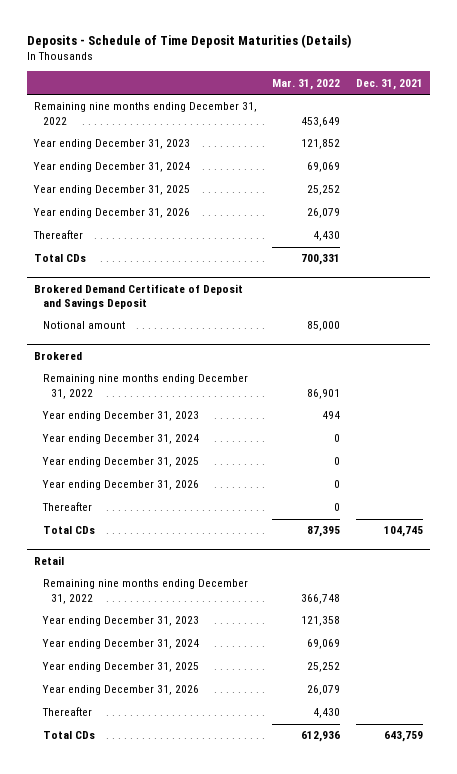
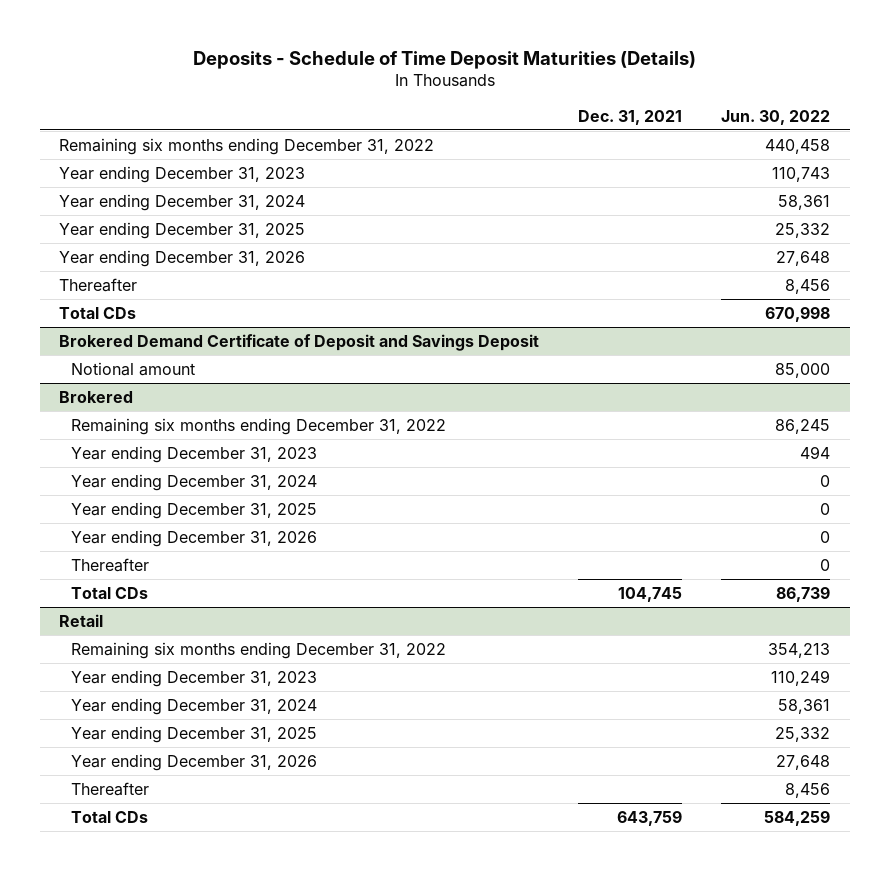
- | Mar. 31, 2022 | Dec. 31, 2021
+ | Dec. 31, 2021 | Jun. 30, 2022
- Remaining nine months ending December 31, 2022 | 453,649 |
+ Remaining six months ending December 31, 2022 | | 440,458
@ Brokered
- Remaining nine months ending December 31, 2022 | 86,901 |
+ Remaining six months ending December 31, 2022 | | 86,245
@ Retail
- Remaining nine months ending December 31, 2022 | 366,748 |
+ Remaining six months ending December 31, 2022 | | 354,213

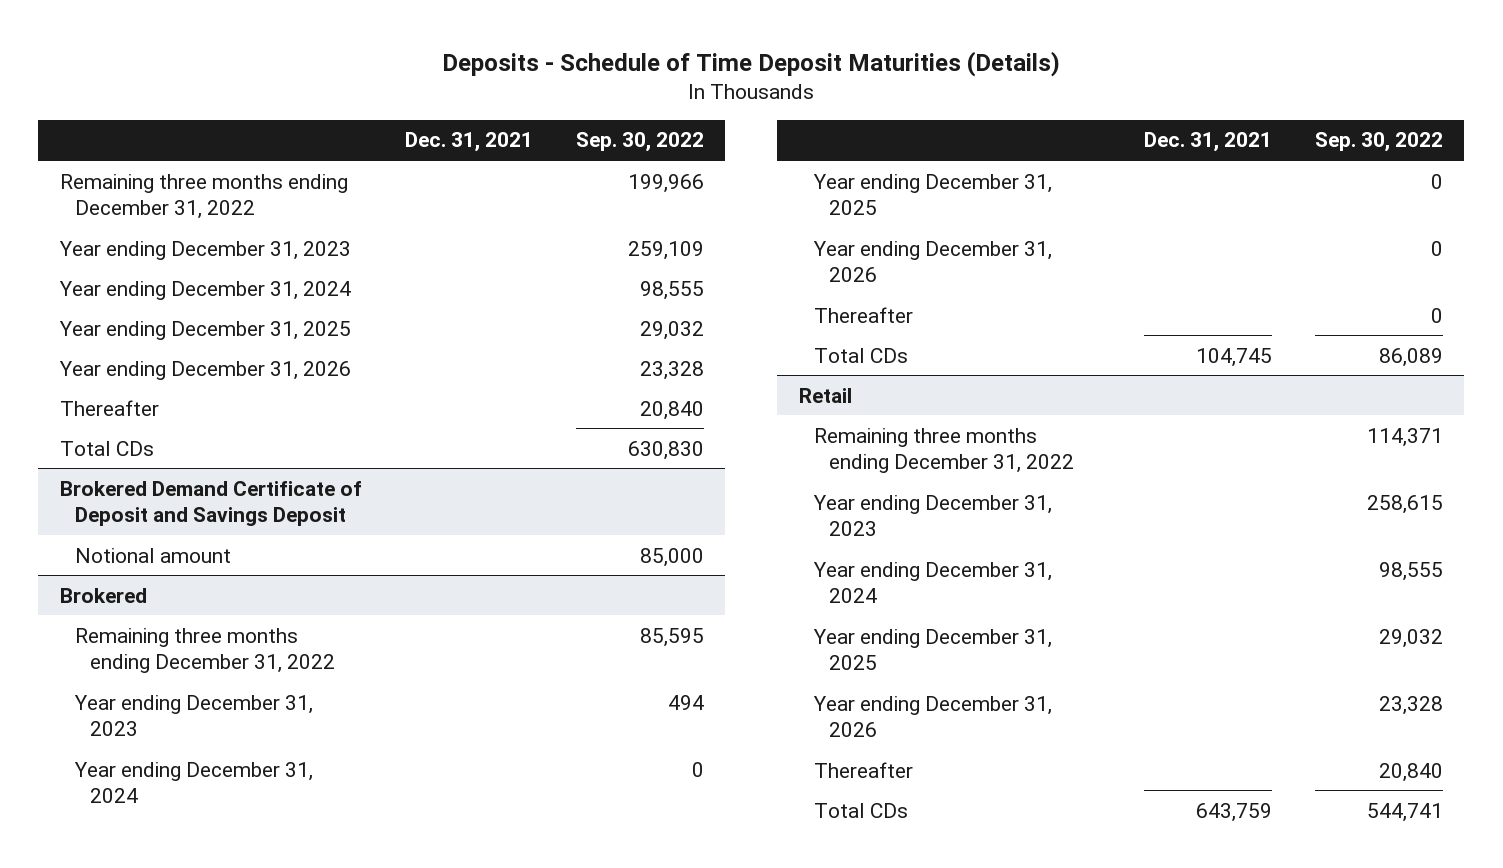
- | Dec. 31, 2021 | Jun. 30, 2022
+ | Dec. 31, 2021 | Sep. 30, 2022
- Remaining six months ending December 31, 2022 | | 440,458
+ Remaining three months ending December 31, 2022 | | 199,966
@ Brokered
- Remaining six months ending December 31, 2022 | | 86,245
+ Remaining three months ending December 31, 2022 | | 85,595
@ Retail
- Remaining six months ending December 31, 2022 | | 354,213
+ Remaining three months ending December 31, 2022 | | 114,371

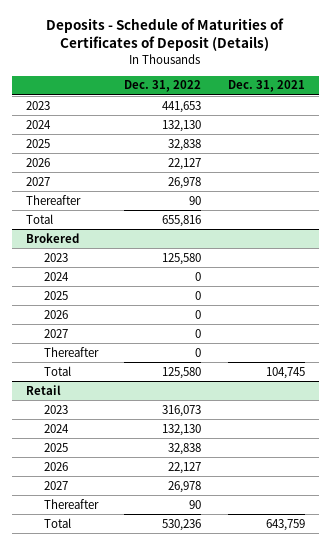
- Deposits - Schedule of Time Deposit Maturities (Details)
+ Deposits - Schedule of Maturities of Certificates of Deposit (Details)
- | Dec. 31, 2021 | Sep. 30, 2022
+ | Dec. 31, 2022 | Dec. 31, 2021
- Remaining three months ending December 31, 2022 | | 199,966
- Year ending December 31, 2023 | | 259,109
- Year ending December 31, 2024 | | 98,555
- Year ending December 31, 2025 | | 29,032
- Year ending December 31, 2026 | | 23,328
+ 2023 | 441,653 |
+ 2024 | 132,130 |
+ 2025 | 32,838 |
+ 2026 | 22,127 |
+ 2027 | 26,978 |
- Total CDs | | 630,830
- Brokered Demand Certificate of Deposit and Savings Deposit
- Notional amount | | 85,000
+ Total | 655,816 |
@ Brokered
- Remaining three months ending December 31, 2022 | | 85,595
- Year ending December 31, 2023 | | 494
- Year ending December 31, 2024 | | 0
- Year ending December 31, 2025 | | 0
- Year ending December 31, 2026 | | 0
+ 2023 | 125,580 |
+ 2024 | 0 |
+ 2025 | 0 |
+ 2026 | 0 |
+ 2027 | 0 |
- Total CDs | 104,745 | 86,089
+ Total | 125,580 | 104,745
@ Retail
- Remaining three months ending December 31, 2022 | | 114,371
- Year ending December 31, 2023 | | 258,615
- Year ending December 31, 2024 | | 98,555
- Year ending December 31, 2025 | | 29,032
- Year ending December 31, 2026 | | 23,328
+ 2023 | 316,073 |
+ 2024 | 132,130 |
+ 2025 | 32,838 |
+ 2026 | 22,127 |
+ 2027 | 26,978 |
- Total CDs | 643,759 | 544,741
+ Total | 530,236 | 643,759

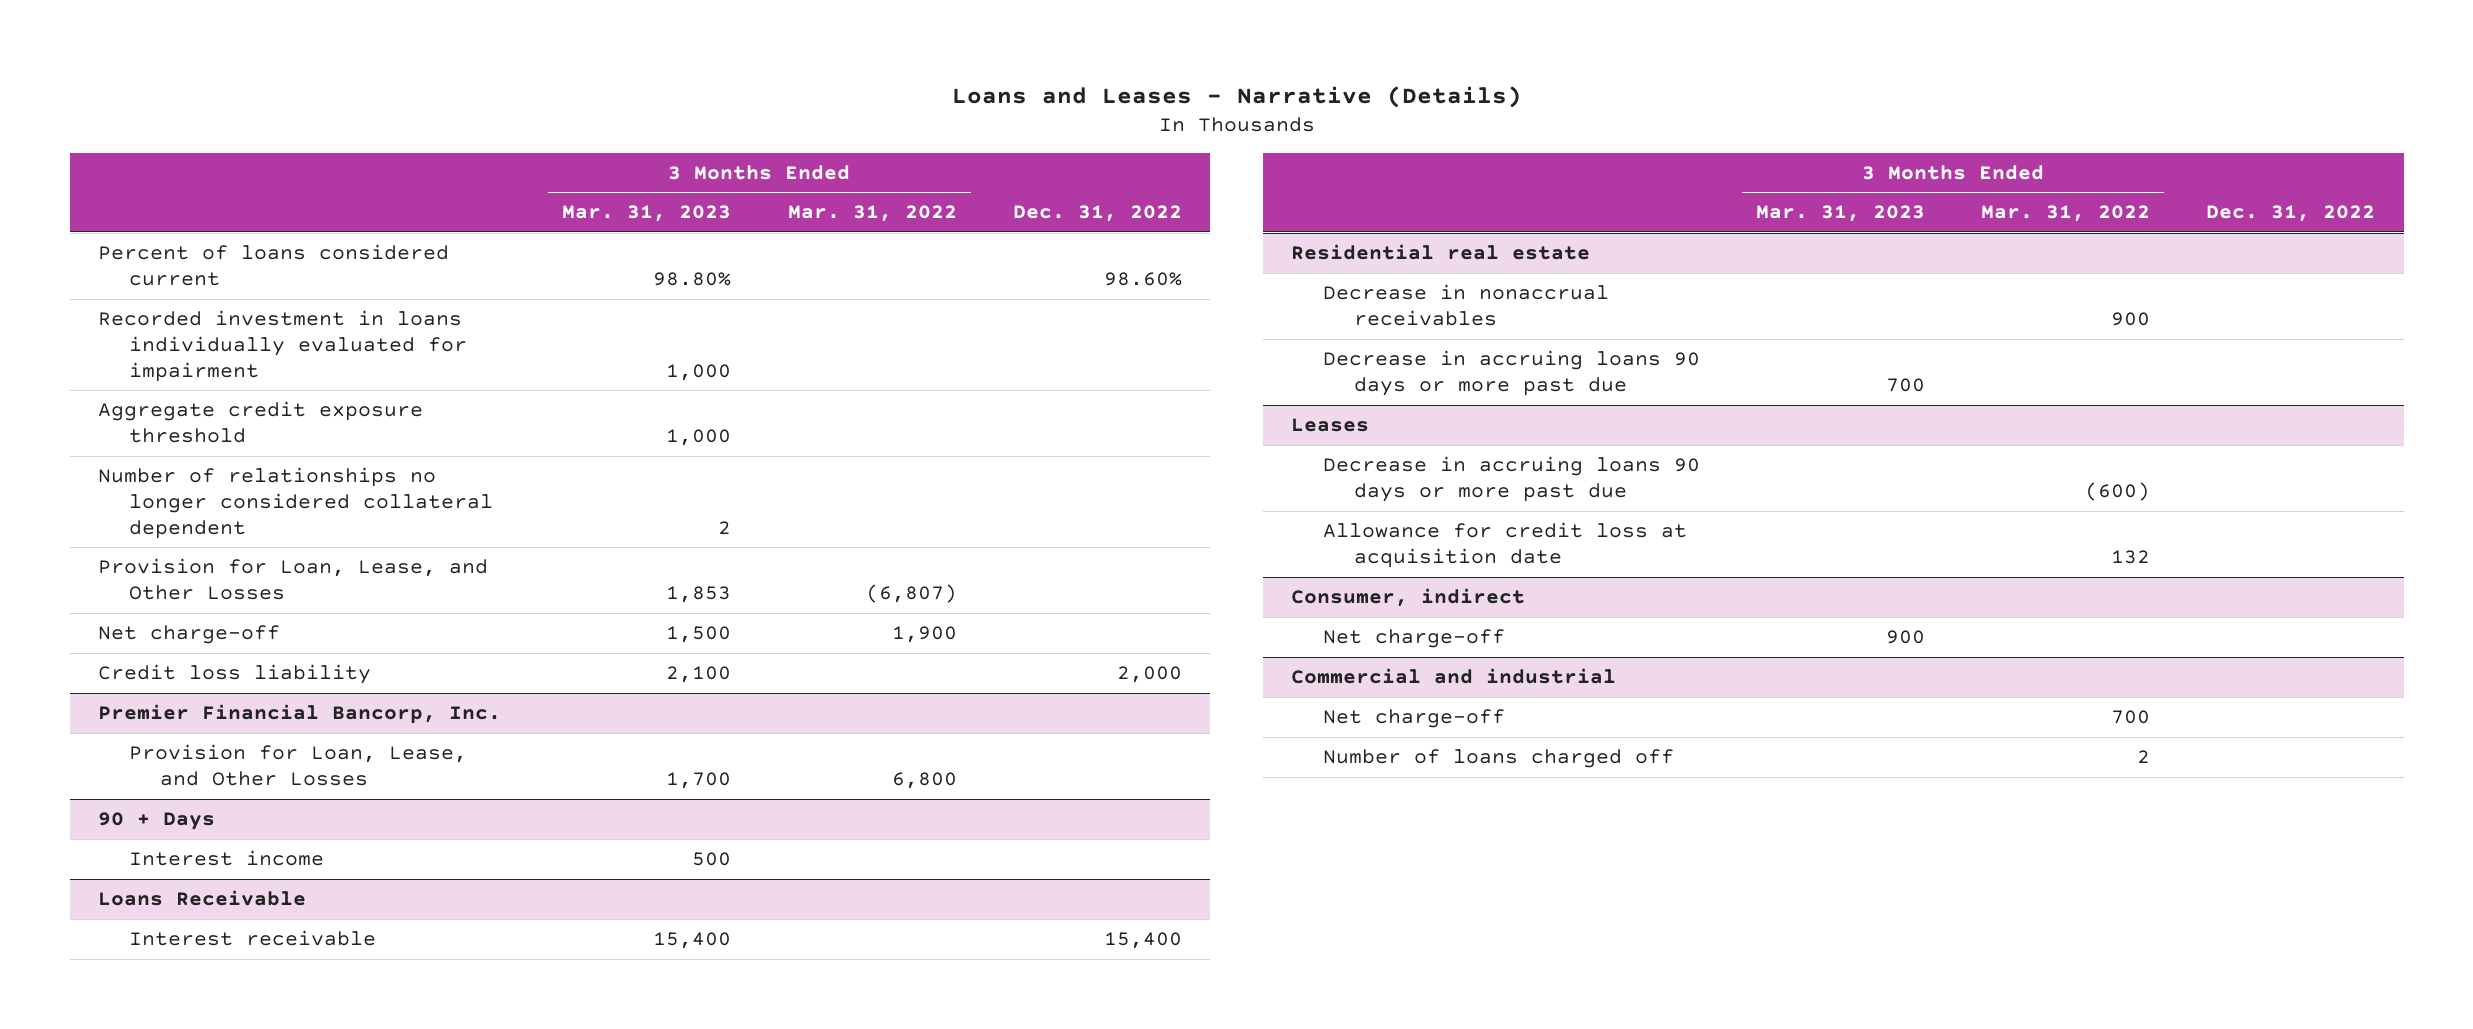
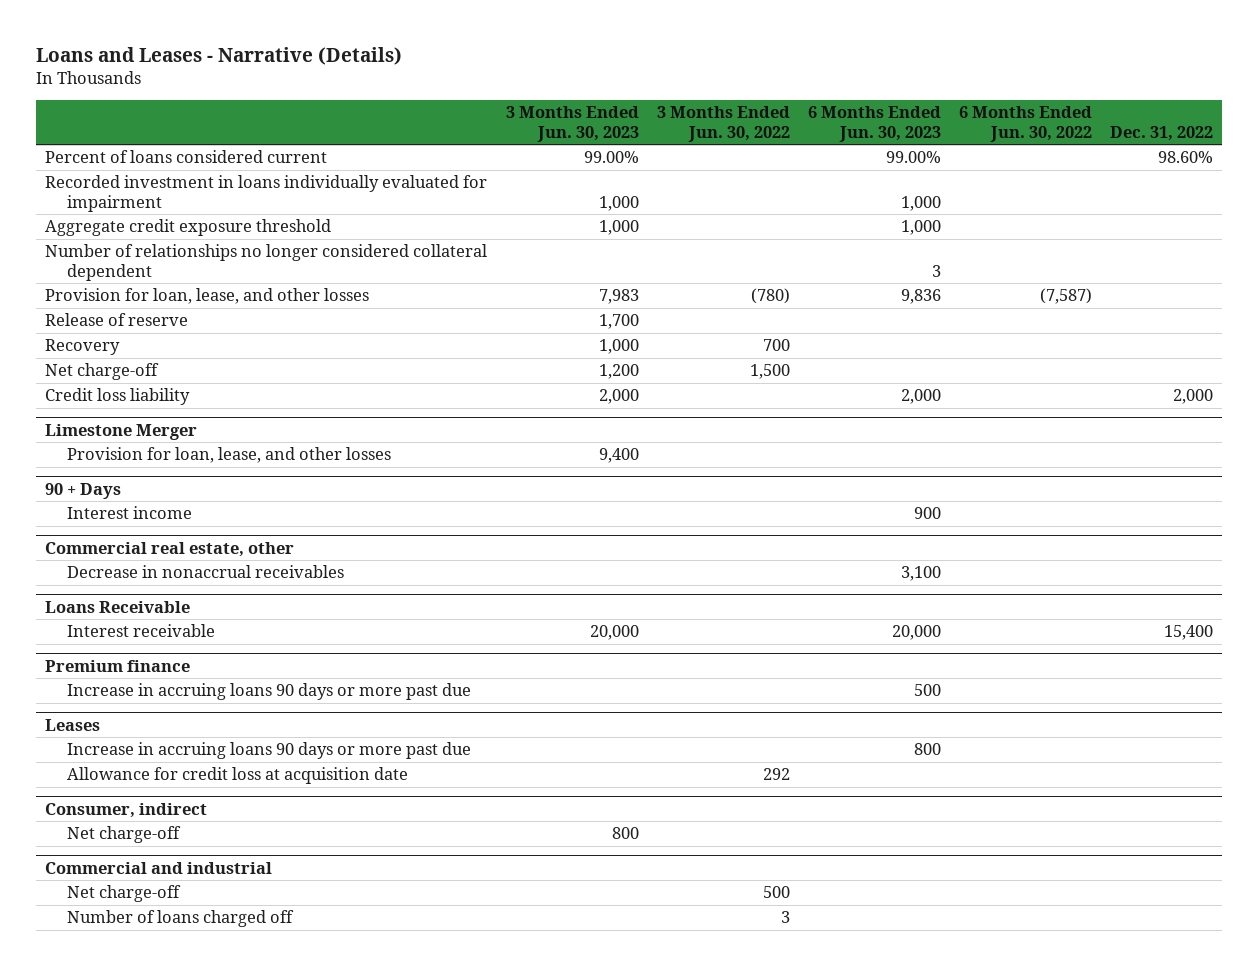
- | 3 Months Ended Mar. 31, 2023 | 3 Months Ended Mar. 31, 2022 | Dec. 31, 2022
+ | 3 Months Ended Jun. 30, 2023 | 3 Months Ended Jun. 30, 2022 | 6 Months Ended Jun. 30, 2023 | 6 Months Ended Jun. 30, 2022 | Dec. 31, 2022
- Provision for Loan, Lease, and Other Losses | 1,853 | (6,807) |
+ Provision for loan, lease, and other losses | 7,983 | (780) | 9,836 | (7,587) |
+ Release of reserve | 1,700 | | | |
+ Recovery | 1,000 | 700 | | |
- Premier Financial Bancorp, Inc.
- Provision for Loan, Lease, and Other Losses | 1,700 | 6,800 |
+ Limestone Merger
+ Provision for loan, lease, and other losses | 9,400 | | | |
+ Commercial real estate, other
+ Decrease in nonaccrual receivables | | | 3,100 | |
- Residential real estate
- Decrease in nonaccrual receivables | | 900 |
- Decrease in accruing loans 90 days or more past due | 700 | |
+ Premium finance
+ Increase in accruing loans 90 days or more past due | | | 500 | |
@ Leases
- Decrease in accruing loans 90 days or more past due | | (600) |
+ Increase in accruing loans 90 days or more past due | | | 800 | |

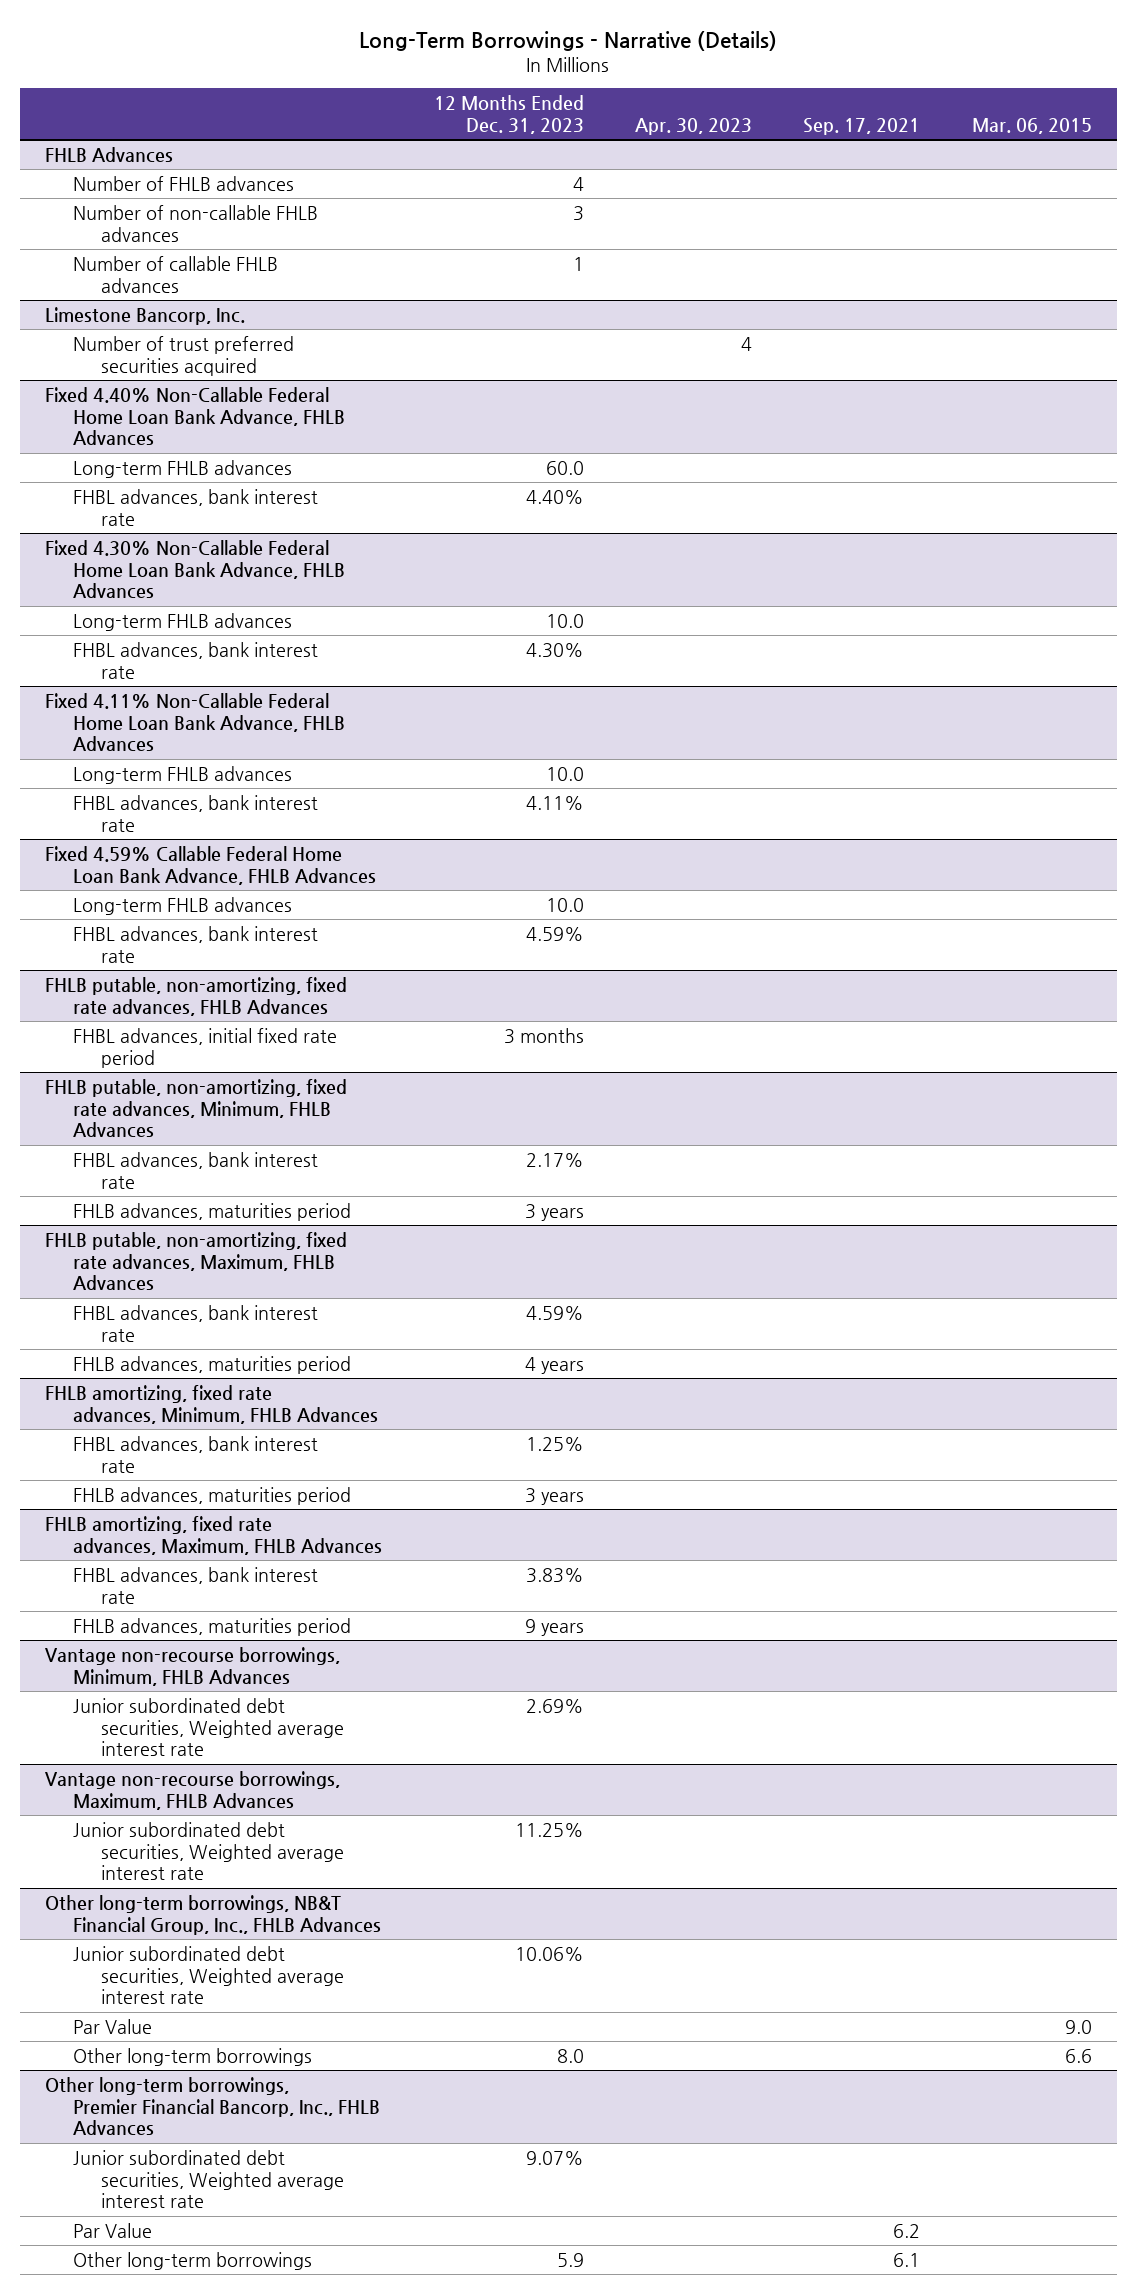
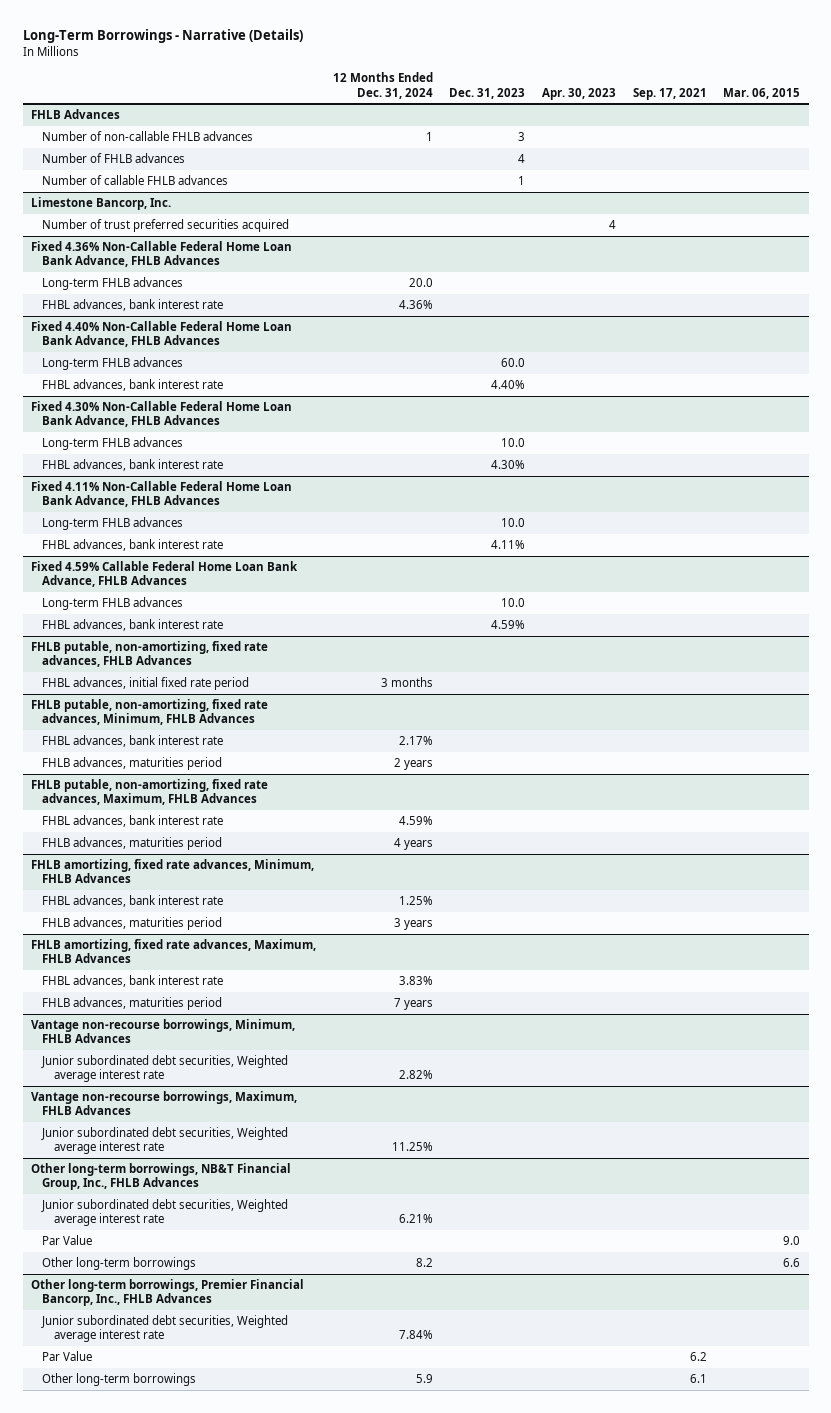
- | 12 Months Ended Dec. 31, 2023 | Apr. 30, 2023 | Sep. 17, 2021 | Mar. 06, 2015
+ | 12 Months Ended Dec. 31, 2024 | Dec. 31, 2023 | Apr. 30, 2023 | Sep. 17, 2021 | Mar. 06, 2015
@ FHLB Advances
moved down: Number of FHLB advances | | 4 | | |
+ Fixed 4.36% Non-Callable Federal Home Loan Bank Advance, FHLB Advances
+ Long-term FHLB advances | 20.0 | | | |
+ FHBL advances, bank interest rate | 4.36% | | | |

